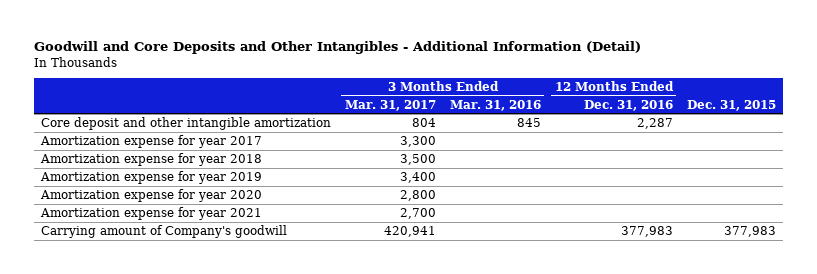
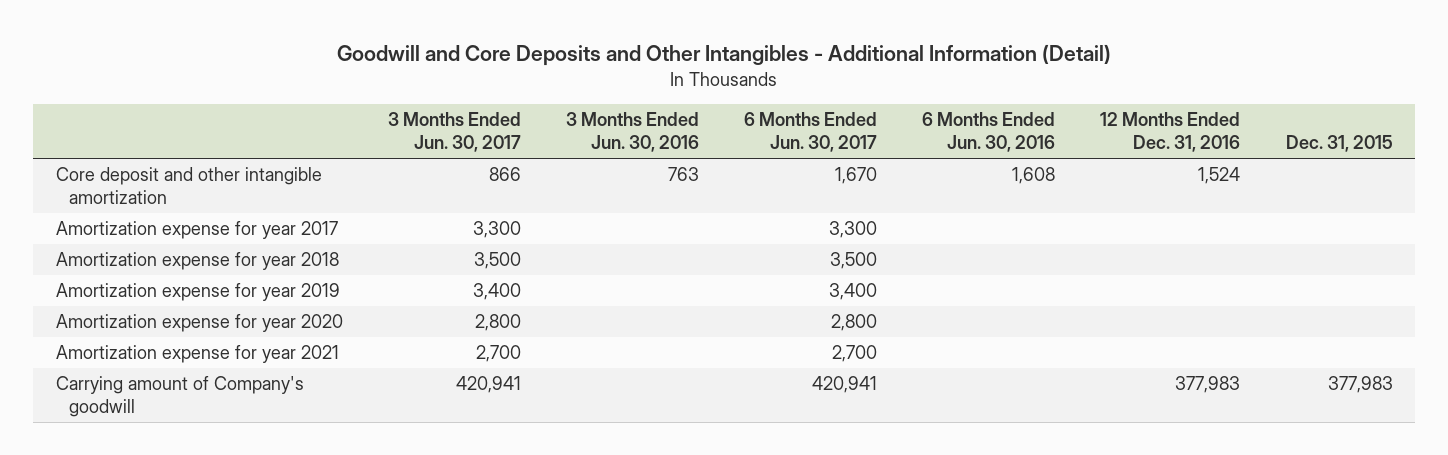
- | 3 Months Ended Mar. 31, 2017 | 3 Months Ended Mar. 31, 2016 | 12 Months Ended Dec. 31, 2016 | Dec. 31, 2015
+ | 3 Months Ended Jun. 30, 2017 | 3 Months Ended Jun. 30, 2016 | 6 Months Ended Jun. 30, 2017 | 6 Months Ended Jun. 30, 2016 | 12 Months Ended Dec. 31, 2016 | Dec. 31, 2015
- Core deposit and other intangible amortization | 804 | 845 | 2,287 |
+ Core deposit and other intangible amortization | 866 | 763 | 1,670 | 1,608 | 1,524 |

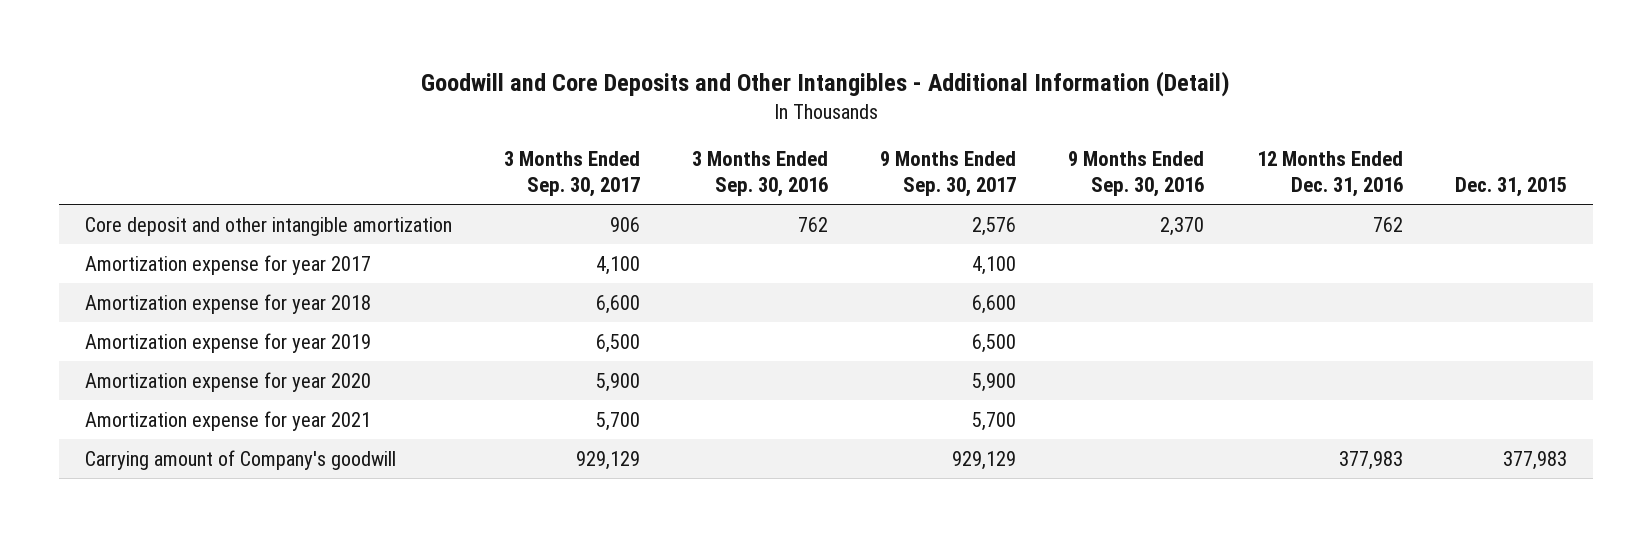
- | 3 Months Ended Jun. 30, 2017 | 3 Months Ended Jun. 30, 2016 | 6 Months Ended Jun. 30, 2017 | 6 Months Ended Jun. 30, 2016 | 12 Months Ended Dec. 31, 2016 | Dec. 31, 2015
+ | 3 Months Ended Sep. 30, 2017 | 3 Months Ended Sep. 30, 2016 | 9 Months Ended Sep. 30, 2017 | 9 Months Ended Sep. 30, 2016 | 12 Months Ended Dec. 31, 2016 | Dec. 31, 2015
- Core deposit and other intangible amortization | 866 | 763 | 1,670 | 1,608 | 1,524 |
+ Core deposit and other intangible amortization | 906 | 762 | 2,576 | 2,370 | 762 |

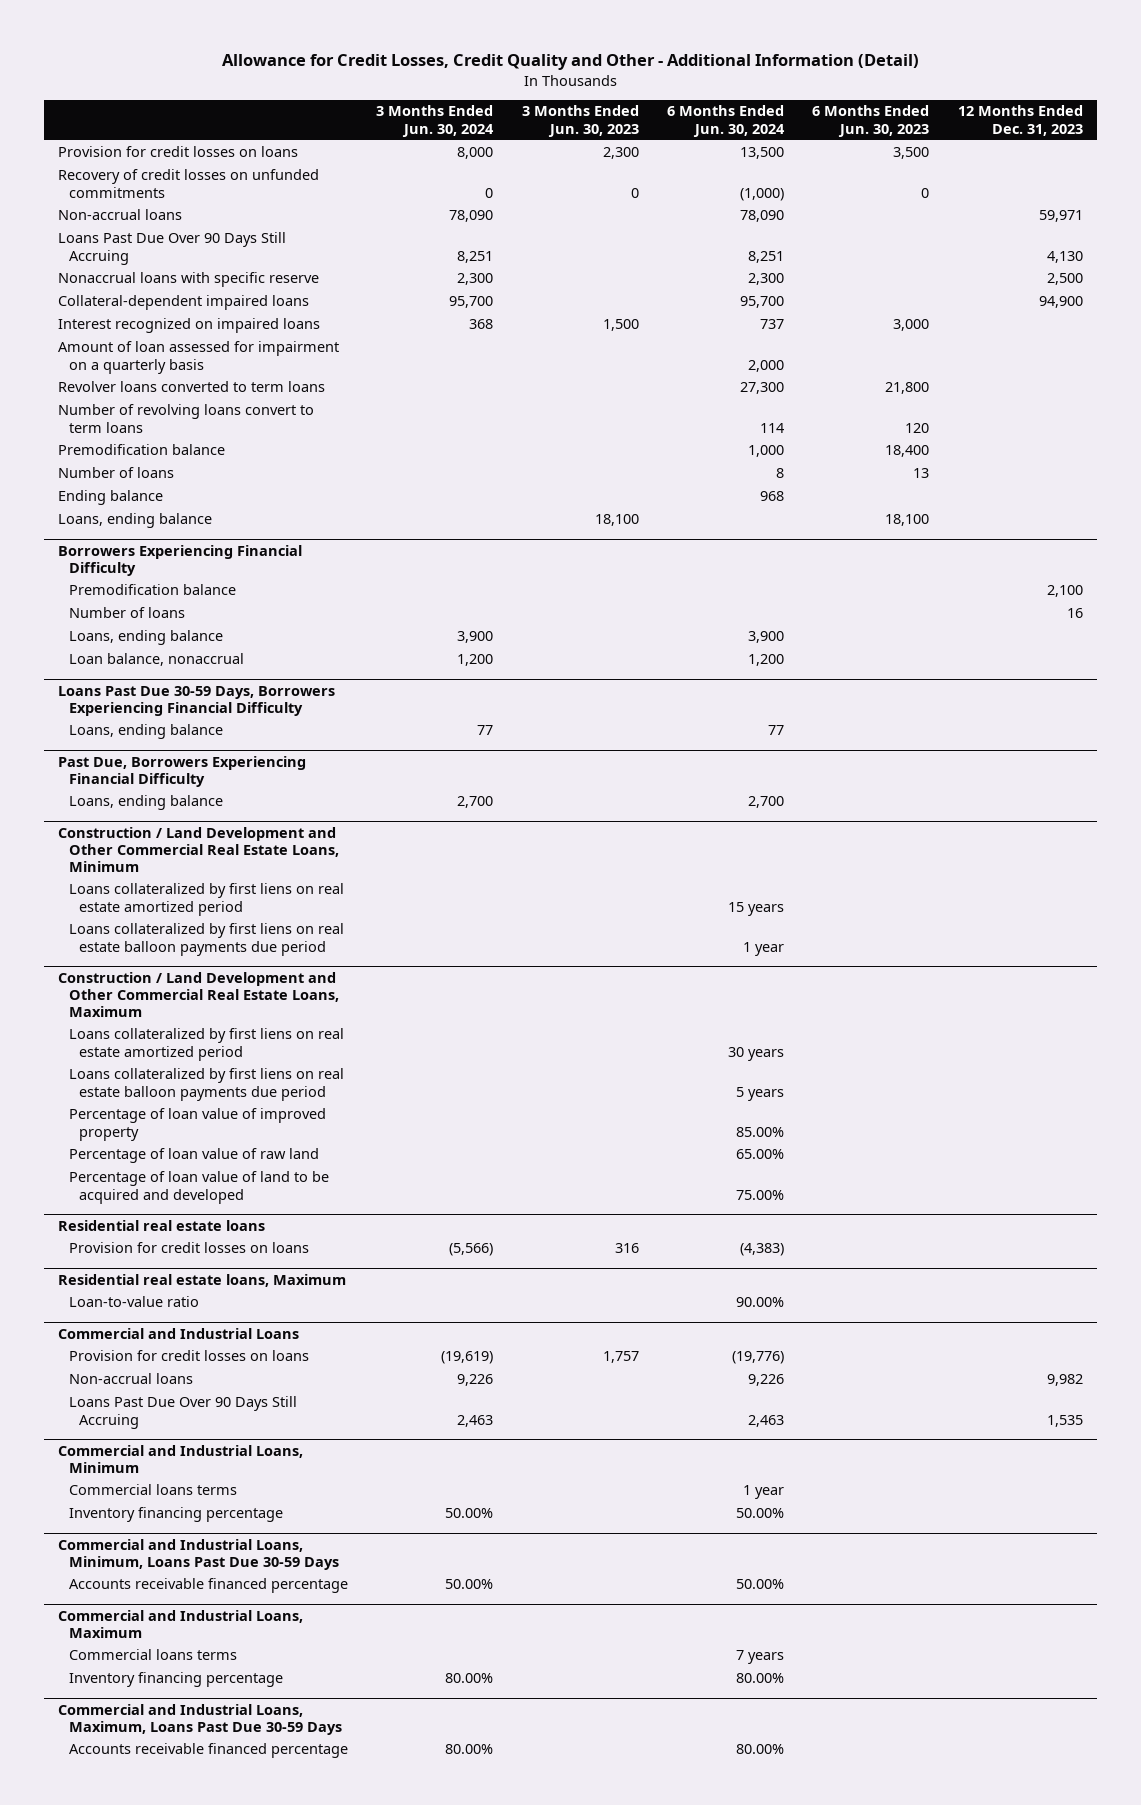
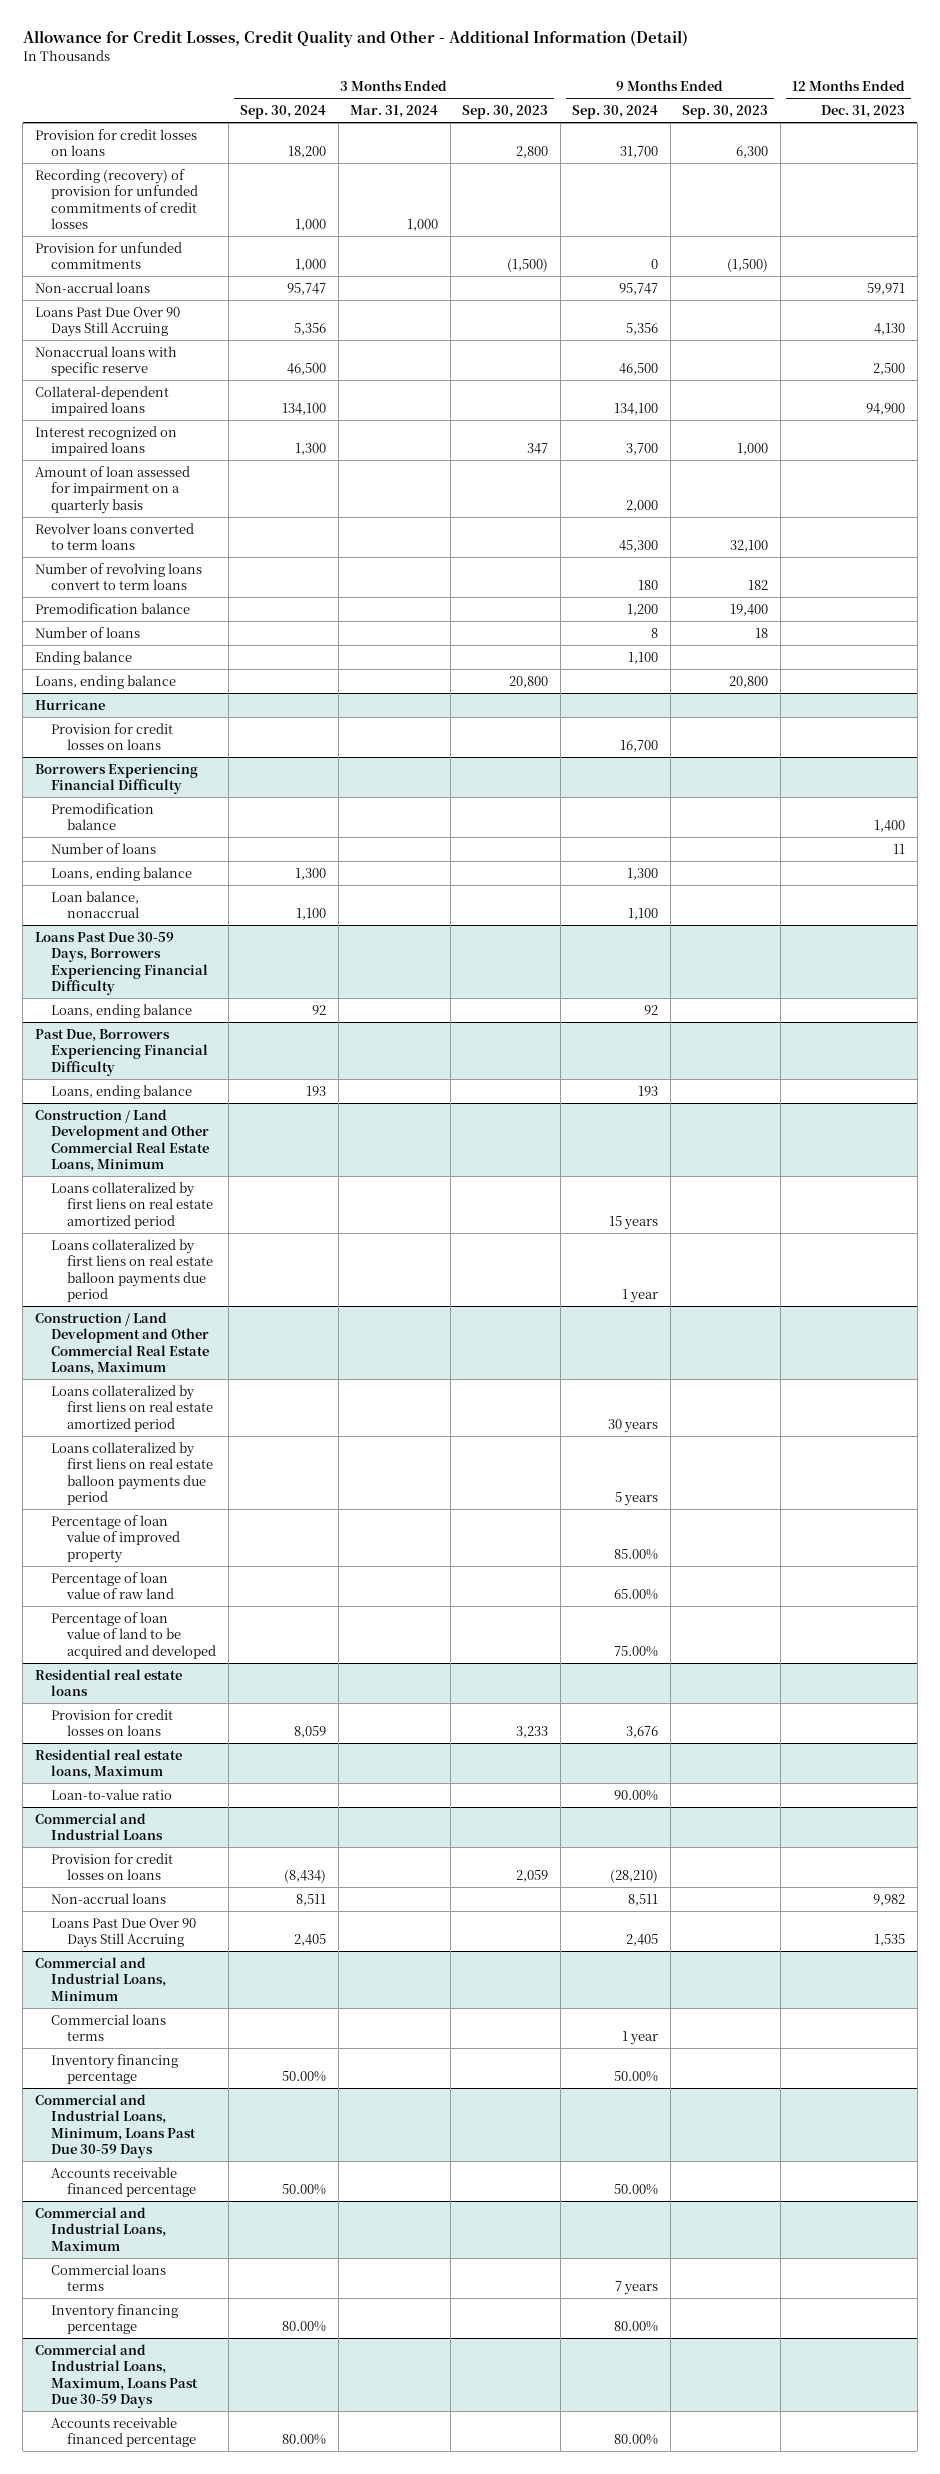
- | 3 Months Ended Jun. 30, 2024 | 3 Months Ended Jun. 30, 2023 | 6 Months Ended Jun. 30, 2024 | 6 Months Ended Jun. 30, 2023 | 12 Months Ended Dec. 31, 2023
+ | 3 Months Ended Sep. 30, 2024 | 3 Months Ended Mar. 31, 2024 | 3 Months Ended Sep. 30, 2023 | 9 Months Ended Sep. 30, 2024 | 9 Months Ended Sep. 30, 2023 | 12 Months Ended Dec. 31, 2023
- Recovery of credit losses on unfunded commitments | 0 | 0 | (1,000) | 0 |
+ Recording (recovery) of provision for unfunded commitments of credit losses | 1,000 | 1,000 | | | |
+ Provision for unfunded commitments | 1,000 | | (1,500) | 0 | (1,500) |
+ Hurricane
+ Provision for credit losses on loans | | | | 16,700 | |
@ Borrowers Experiencing Financial Difficulty
- Premodification balance | | | | | 2,100
- Number of loans | | | | | 16
+ Premodification balance | | | | | | 1,400
+ Number of loans | | | | | | 11

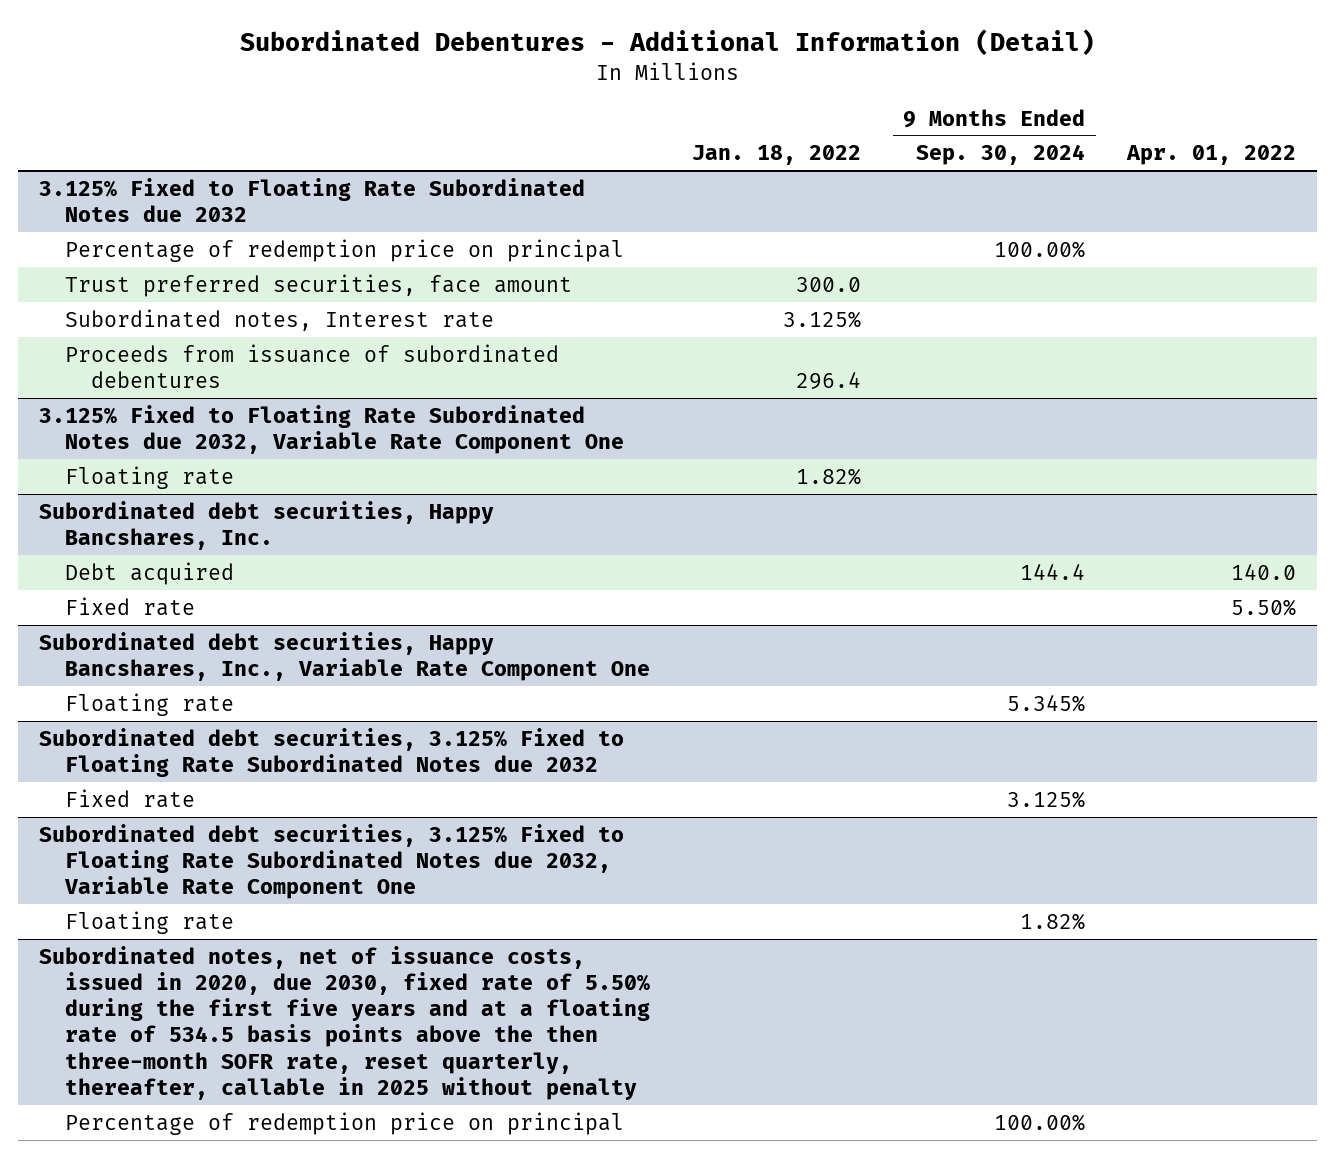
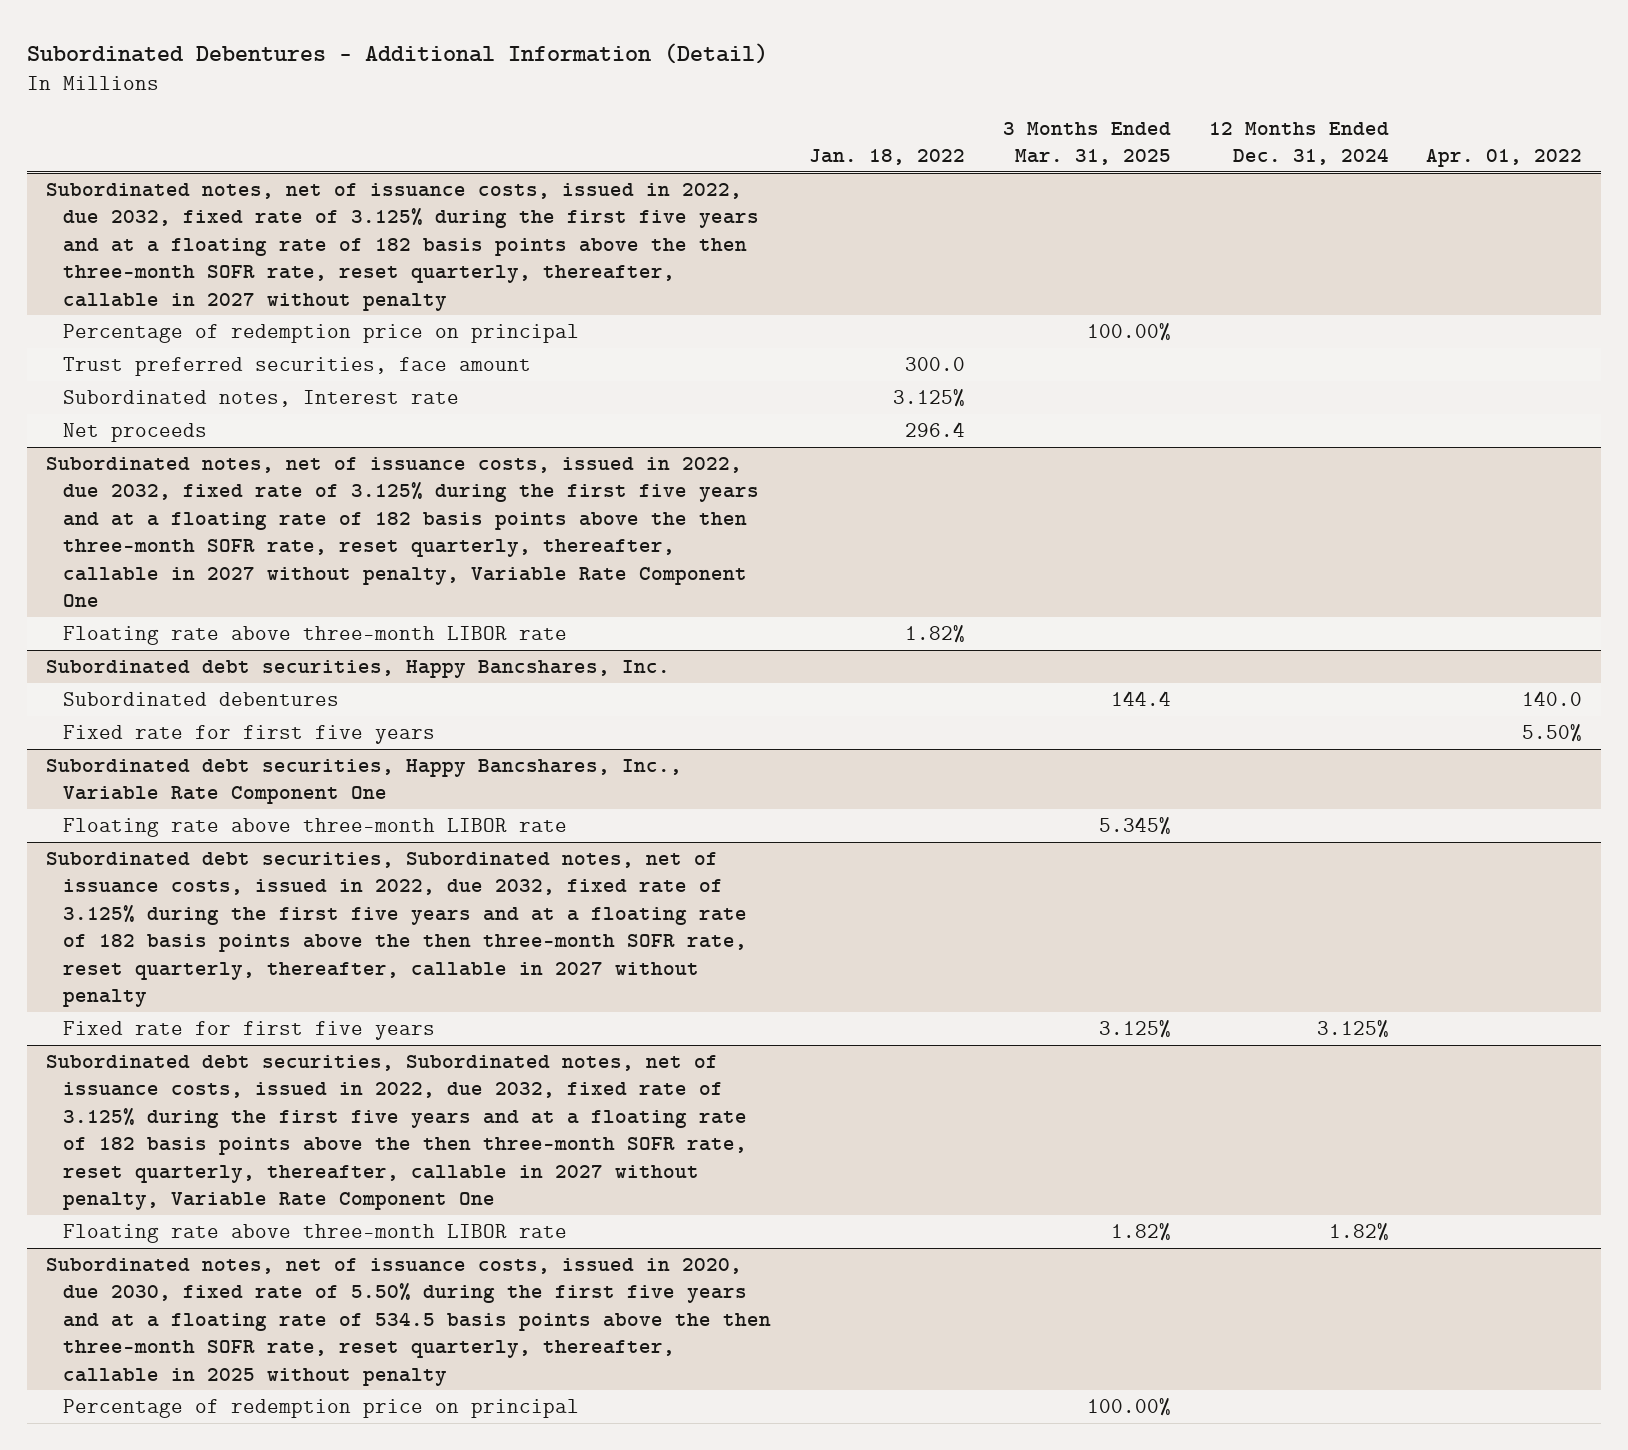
- | Jan. 18, 2022 | 9 Months Ended Sep. 30, 2024 | Apr. 01, 2022
+ | Jan. 18, 2022 | 3 Months Ended Mar. 31, 2025 | 12 Months Ended Dec. 31, 2024 | Apr. 01, 2022
- 3.125% Fixed to Floating Rate Subordinated Notes due 2032
+ Subordinated notes, net of issuance costs, issued in 2022, due 2032, fixed rate of 3.125% during the first five years and at a floating rate of 182 basis points above the then three-month SOFR rate, reset quarterly, thereafter, callable in 2027 without penalty
- Proceeds from issuance of subordinated debentures | 296.4 | |
- 3.125% Fixed to Floating Rate Subordinated Notes due 2032, Variable Rate Component One
- Floating rate | 1.82% | |
+ Net proceeds | 296.4 | | |
+ Subordinated notes, net of issuance costs, issued in 2022, due 2032, fixed rate of 3.125% during the first five years and at a floating rate of 182 basis points above the then three-month SOFR rate, reset quarterly, thereafter, callable in 2027 without penalty, Variable Rate Component One
+ Floating rate above three-month LIBOR rate | 1.82% | | |
@ Subordinated debt securities, Happy Bancshares, Inc.
- Debt acquired | | 144.4 | 140.0
- Fixed rate | | | 5.50%
+ Subordinated debentures | | 144.4 | | 140.0
+ Fixed rate for first five years | | | | 5.50%
@ Subordinated debt securities, Happy Bancshares, Inc., Variable Rate Component One
- Floating rate | | 5.345% |
- Subordinated debt securities, 3.125% Fixed to Floating Rate Subordinated Notes due 2032
- Fixed rate | | 3.125% |
- Subordinated debt securities, 3.125% Fixed to Floating Rate Subordinated Notes due 2032, Variable Rate Component One
- Floating rate | | 1.82% |
@ Subordinated debt securities, Happy Bancshares, Inc., Variable Rate Component One
+ Floating rate above three-month LIBOR rate | | 5.345% | |
+ Subordinated debt securities, Subordinated notes, net of issuance costs, issued in 2022, due 2032, fixed rate of 3.125% during the first five years and at a floating rate of 182 basis points above the then three-month SOFR rate, reset quarterly, thereafter, callable in 2027 without penalty
+ Fixed rate for first five years | | 3.125% | 3.125% |
+ Subordinated debt securities, Subordinated notes, net of issuance costs, issued in 2022, due 2032, fixed rate of 3.125% during the first five years and at a floating rate of 182 basis points above the then three-month SOFR rate, reset quarterly, thereafter, callable in 2027 without penalty, Variable Rate Component One
+ Floating rate above three-month LIBOR rate | | 1.82% | 1.82% |

